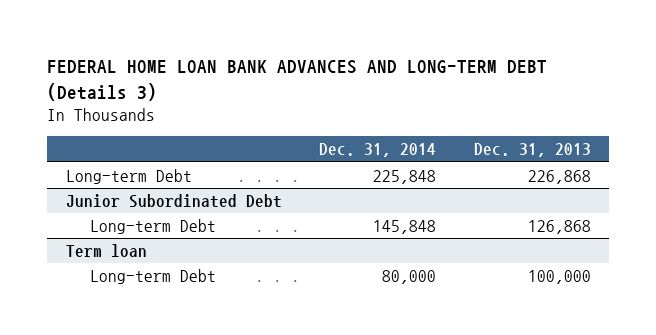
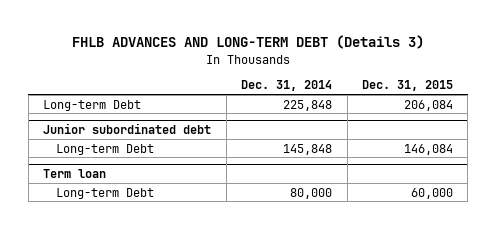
- FEDERAL HOME LOAN BANK ADVANCES AND LONG-TERM DEBT (Details 3)
+ FHLB ADVANCES AND LONG-TERM DEBT (Details 3)
- | Dec. 31, 2014 | Dec. 31, 2013
+ | Dec. 31, 2014 | Dec. 31, 2015
- Junior Subordinated Debt
+ Junior subordinated debt

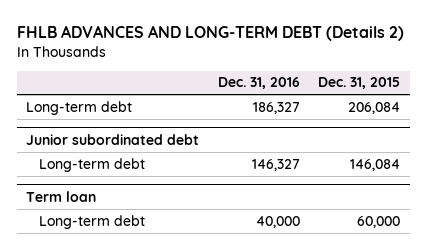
- FHLB ADVANCES AND LONG-TERM DEBT (Details 3)
+ FHLB ADVANCES AND LONG-TERM DEBT (Details 2)
- | Dec. 31, 2014 | Dec. 31, 2015
+ | Dec. 31, 2016 | Dec. 31, 2015
- Long-term Debt | 225,848 | 206,084
+ Long-term debt | 186,327 | 206,084
@ Junior subordinated debt
- Long-term Debt | 145,848 | 146,084
+ Long-term debt | 146,327 | 146,084
@ Term loan
- Long-term Debt | 80,000 | 60,000
+ Long-term debt | 40,000 | 60,000

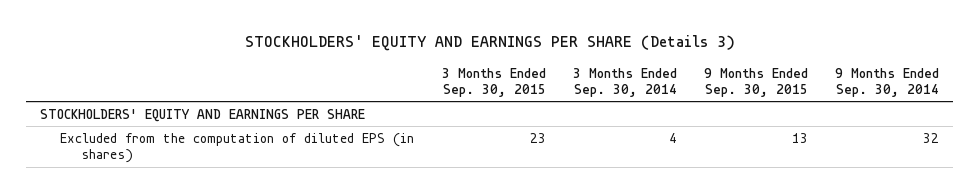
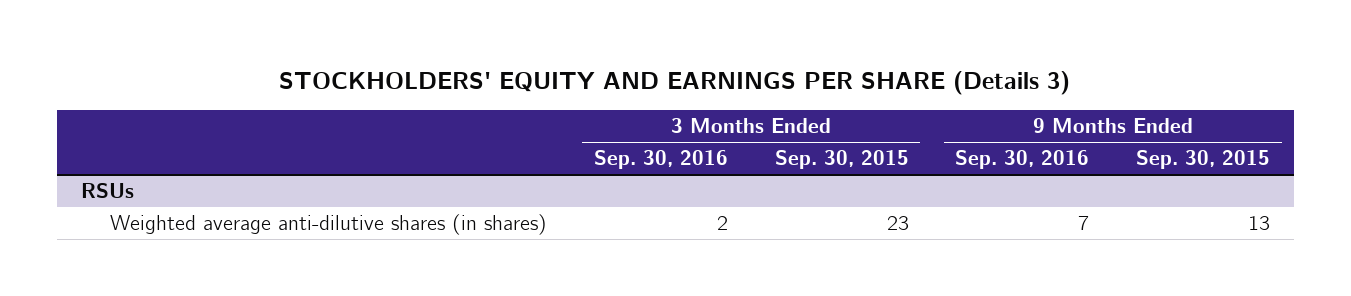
- | 3 Months Ended Sep. 30, 2015 | 3 Months Ended Sep. 30, 2014 | 9 Months Ended Sep. 30, 2015 | 9 Months Ended Sep. 30, 2014
+ | 3 Months Ended Sep. 30, 2016 | 3 Months Ended Sep. 30, 2015 | 9 Months Ended Sep. 30, 2016 | 9 Months Ended Sep. 30, 2015
- STOCKHOLDERS' EQUITY AND EARNINGS PER SHARE
- Excluded from the computation of diluted EPS (in shares) | 23 | 4 | 13 | 32
+ RSUs
+ Weighted average anti-dilutive shares (in shares) | 2 | 23 | 7 | 13

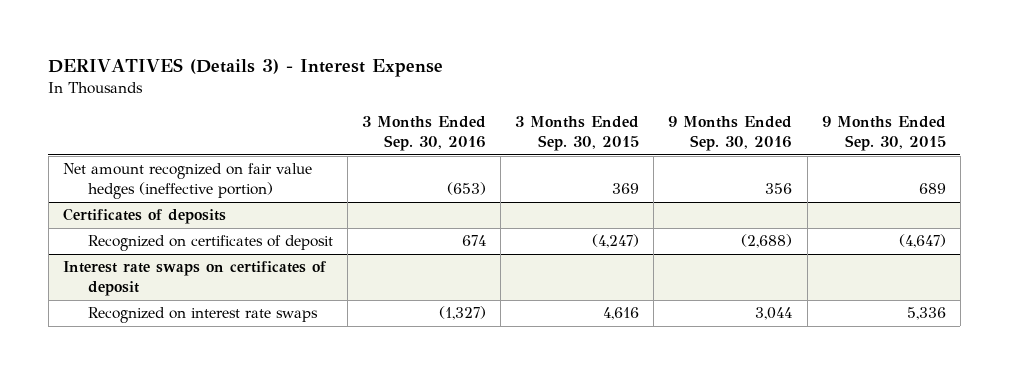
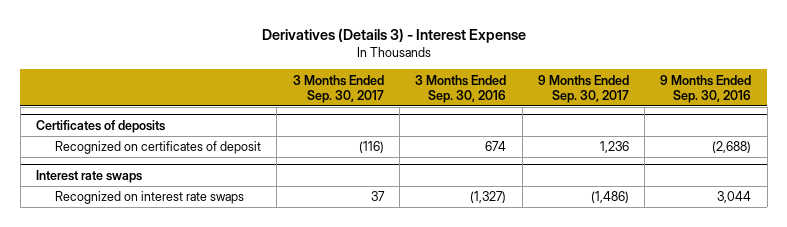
- DERIVATIVES (Details 3) - Interest Expense
+ Derivatives (Details 3) - Interest Expense
- | 3 Months Ended Sep. 30, 2016 | 3 Months Ended Sep. 30, 2015 | 9 Months Ended Sep. 30, 2016 | 9 Months Ended Sep. 30, 2015
+ | 3 Months Ended Sep. 30, 2017 | 3 Months Ended Sep. 30, 2016 | 9 Months Ended Sep. 30, 2017 | 9 Months Ended Sep. 30, 2016
- Net amount recognized on fair value hedges (ineffective portion) | (653) | 369 | 356 | 689
- Interest rate swaps on certificates of deposit
+ Interest rate swaps

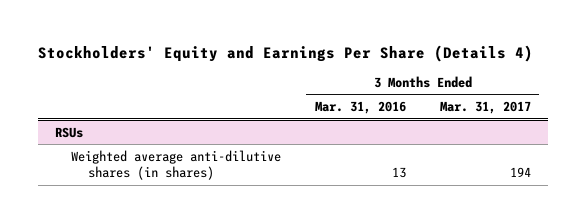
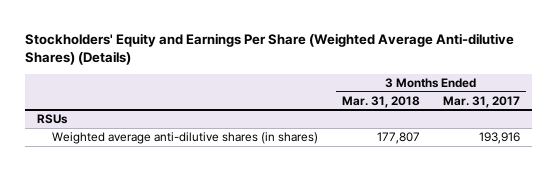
- Stockholders' Equity and Earnings Per Share (Details 4)
+ Stockholders' Equity and Earnings Per Share (Weighted Average Anti-dilutive Shares) (Details)
- | 3 Months Ended Mar. 31, 2016 | 3 Months Ended Mar. 31, 2017
+ | 3 Months Ended Mar. 31, 2018 | 3 Months Ended Mar. 31, 2017
@ RSUs
- Weighted average anti-dilutive shares (in shares) | 13 | 194
+ Weighted average anti-dilutive shares (in shares) | 177,807 | 193,916

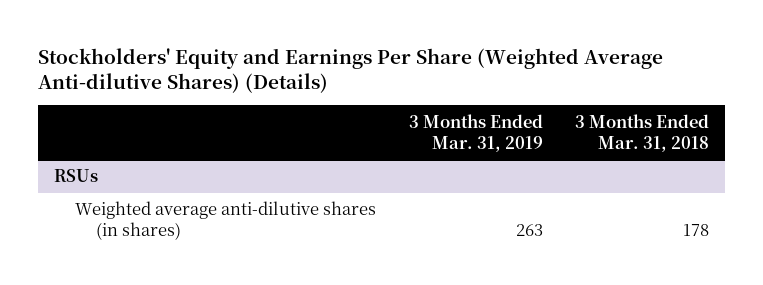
- | 3 Months Ended Mar. 31, 2018 | 3 Months Ended Mar. 31, 2017
+ | 3 Months Ended Mar. 31, 2019 | 3 Months Ended Mar. 31, 2018
@ RSUs
- Weighted average anti-dilutive shares (in shares) | 177,807 | 193,916
+ Weighted average anti-dilutive shares (in shares) | 263 | 178

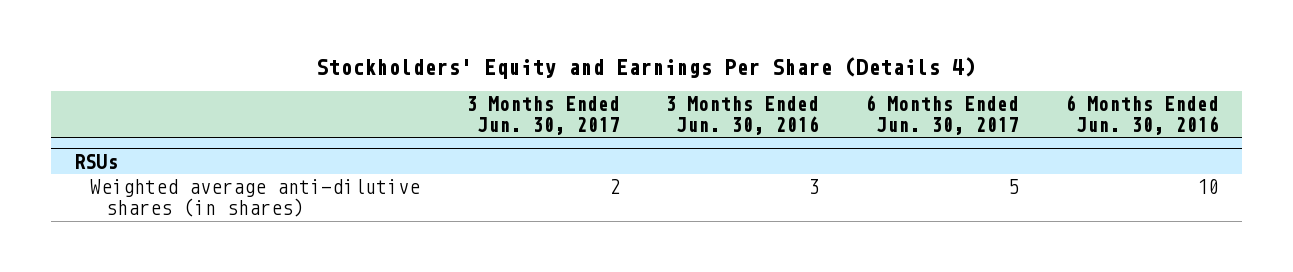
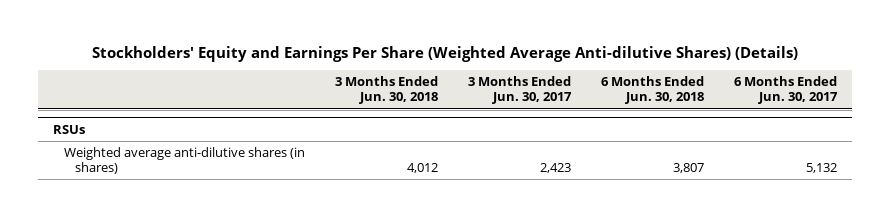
- Stockholders' Equity and Earnings Per Share (Details 4)
+ Stockholders' Equity and Earnings Per Share (Weighted Average Anti-dilutive Shares) (Details)
- | 3 Months Ended Jun. 30, 2017 | 3 Months Ended Jun. 30, 2016 | 6 Months Ended Jun. 30, 2017 | 6 Months Ended Jun. 30, 2016
+ | 3 Months Ended Jun. 30, 2018 | 3 Months Ended Jun. 30, 2017 | 6 Months Ended Jun. 30, 2018 | 6 Months Ended Jun. 30, 2017
@ RSUs
- Weighted average anti-dilutive shares (in shares) | 2 | 3 | 5 | 10
+ Weighted average anti-dilutive shares (in shares) | 4,012 | 2,423 | 3,807 | 5,132

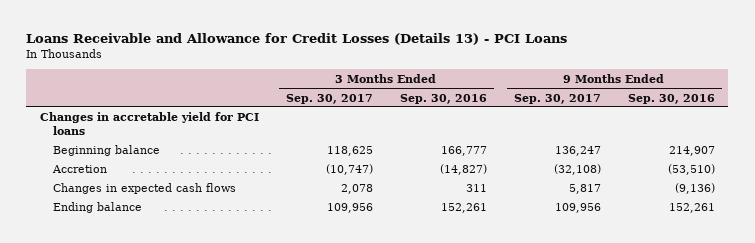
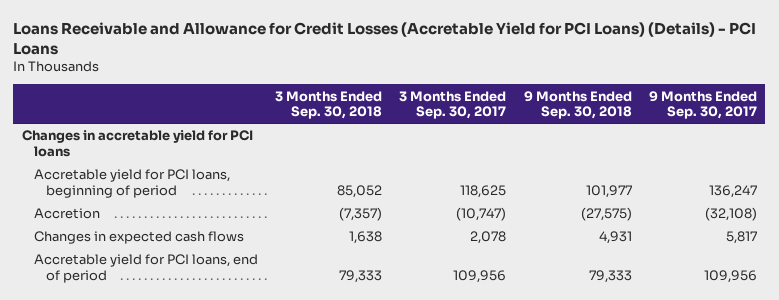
- Loans Receivable and Allowance for Credit Losses (Details 13) - PCI Loans
+ Loans Receivable and Allowance for Credit Losses (Accretable Yield for PCI Loans) (Details) - PCI Loans
- | 3 Months Ended Sep. 30, 2017 | 3 Months Ended Sep. 30, 2016 | 9 Months Ended Sep. 30, 2017 | 9 Months Ended Sep. 30, 2016
+ | 3 Months Ended Sep. 30, 2018 | 3 Months Ended Sep. 30, 2017 | 9 Months Ended Sep. 30, 2018 | 9 Months Ended Sep. 30, 2017
- Beginning balance | 118,625 | 166,777 | 136,247 | 214,907
+ Accretable yield for PCI loans, beginning of period | 85,052 | 118,625 | 101,977 | 136,247
- Ending balance | 109,956 | 152,261 | 109,956 | 152,261
+ Accretable yield for PCI loans, end of period | 79,333 | 109,956 | 79,333 | 109,956

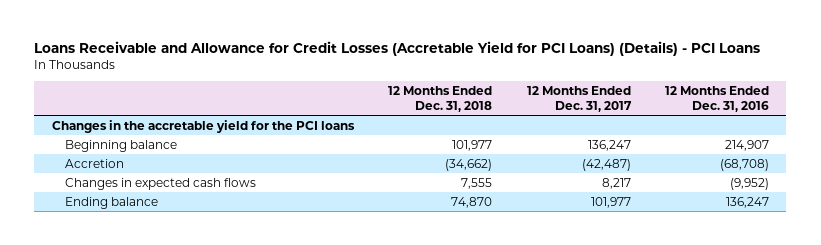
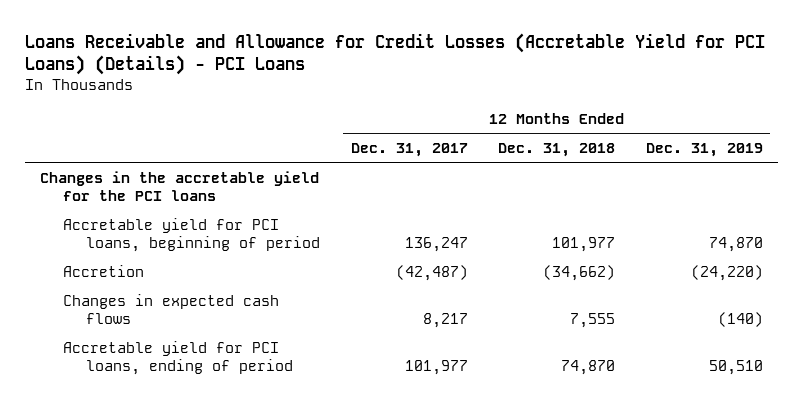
- | 12 Months Ended Dec. 31, 2018 | 12 Months Ended Dec. 31, 2017 | 12 Months Ended Dec. 31, 2016
+ | 12 Months Ended Dec. 31, 2017 | 12 Months Ended Dec. 31, 2018 | 12 Months Ended Dec. 31, 2019
- Beginning balance | 101,977 | 136,247 | 214,907
+ Accretable yield for PCI loans, beginning of period | 136,247 | 101,977 | 74,870
- Ending balance | 74,870 | 101,977 | 136,247
+ Accretable yield for PCI loans, ending of period | 101,977 | 74,870 | 50,510

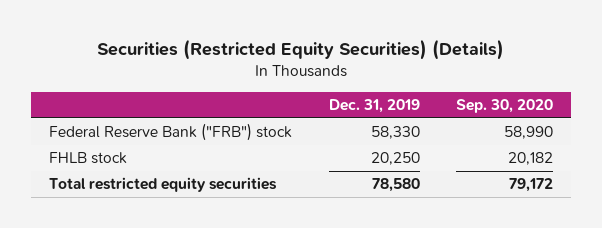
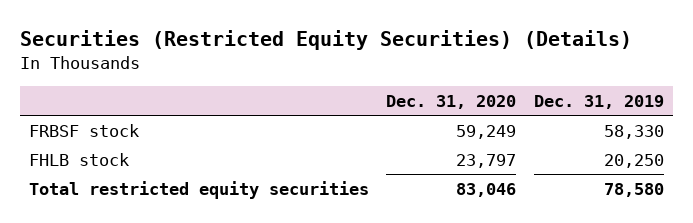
- | Dec. 31, 2019 | Sep. 30, 2020
+ | Dec. 31, 2020 | Dec. 31, 2019
- Federal Reserve Bank ("FRB") stock | 58,330 | 58,990
+ FRBSF stock | 59,249 | 58,330

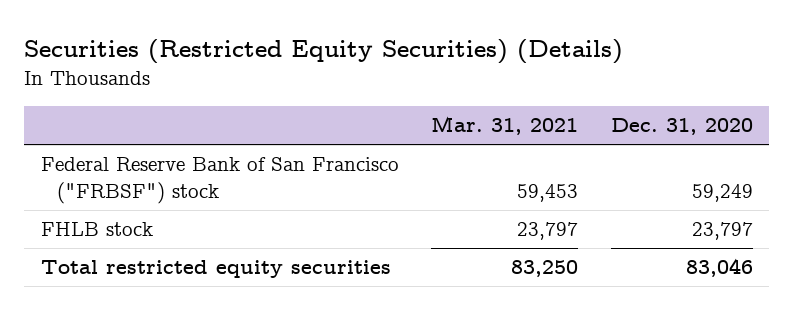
- | Dec. 31, 2020 | Dec. 31, 2019
+ | Mar. 31, 2021 | Dec. 31, 2020
- FRBSF stock | 59,249 | 58,330
+ Federal Reserve Bank of San Francisco ("FRBSF") stock | 59,453 | 59,249

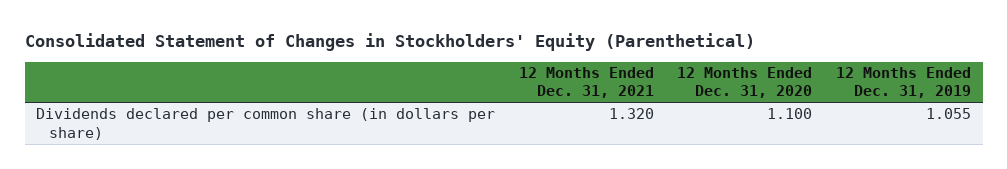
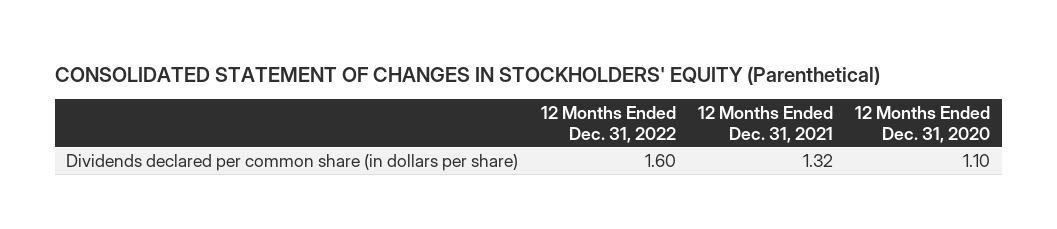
- Consolidated Statement of Changes in Stockholders' Equity (Parenthetical)
+ CONSOLIDATED STATEMENT OF CHANGES IN STOCKHOLDERS' EQUITY (Parenthetical)
- | 12 Months Ended Dec. 31, 2021 | 12 Months Ended Dec. 31, 2020 | 12 Months Ended Dec. 31, 2019
+ | 12 Months Ended Dec. 31, 2022 | 12 Months Ended Dec. 31, 2021 | 12 Months Ended Dec. 31, 2020
- Dividends declared per common share (in dollars per share) | 1.320 | 1.100 | 1.055
+ Dividends declared per common share (in dollars per share) | 1.60 | 1.32 | 1.10

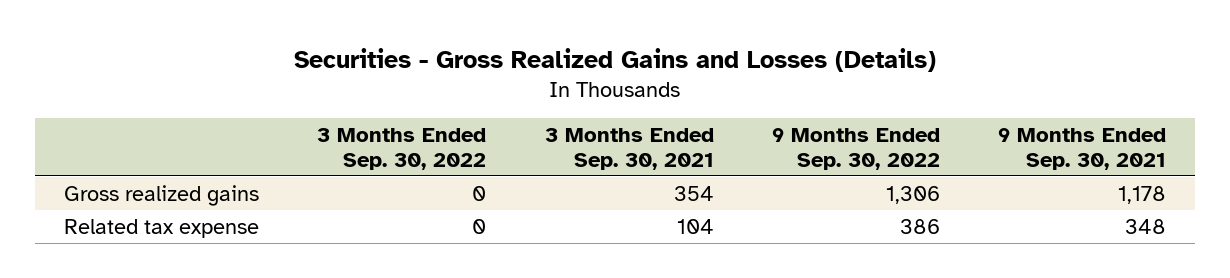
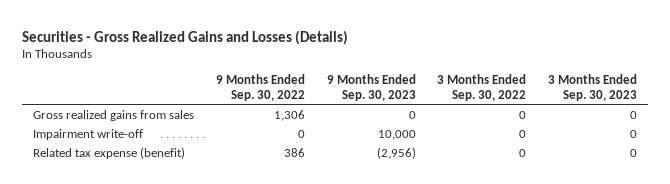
- | 3 Months Ended Sep. 30, 2022 | 3 Months Ended Sep. 30, 2021 | 9 Months Ended Sep. 30, 2022 | 9 Months Ended Sep. 30, 2021
+ | 9 Months Ended Sep. 30, 2022 | 9 Months Ended Sep. 30, 2023 | 3 Months Ended Sep. 30, 2022 | 3 Months Ended Sep. 30, 2023
- Gross realized gains | 0 | 354 | 1,306 | 1,178
- Related tax expense | 0 | 104 | 386 | 348
+ Gross realized gains from sales | 1,306 | 0 | 0 | 0
+ Impairment write-off | 0 | 10,000 | 0 | 0
+ Related tax expense (benefit) | 386 | (2,956) | 0 | 0

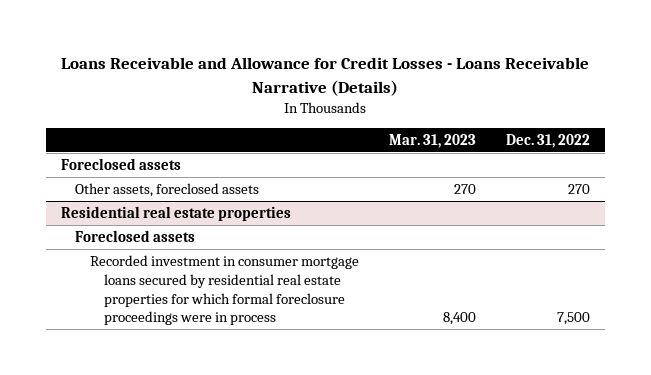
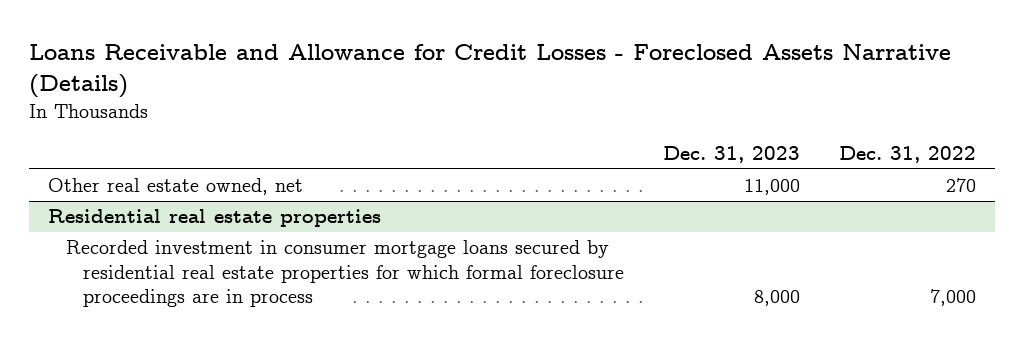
- Loans Receivable and Allowance for Credit Losses - Loans Receivable Narrative (Details)
+ Loans Receivable and Allowance for Credit Losses - Foreclosed Assets Narrative (Details)
- | Mar. 31, 2023 | Dec. 31, 2022
+ | Dec. 31, 2023 | Dec. 31, 2022
- Foreclosed assets
- Other assets, foreclosed assets | 270 | 270
+ Other real estate owned, net | 11,000 | 270
@ Residential real estate properties
- Foreclosed assets
- Recorded investment in consumer mortgage loans secured by residential real estate properties for which formal foreclosure proceedings were in process | 8,400 | 7,500
+ Recorded investment in consumer mortgage loans secured by residential real estate properties for which formal foreclosure proceedings are in process | 8,000 | 7,000

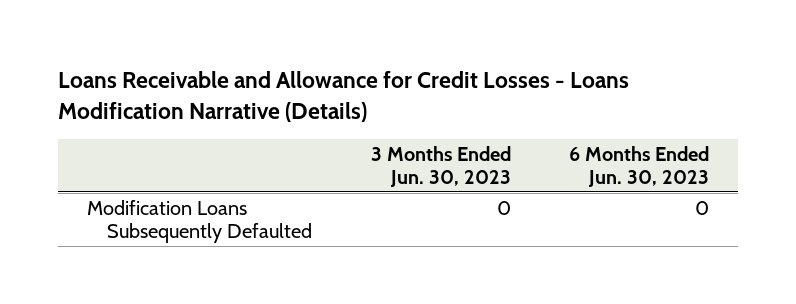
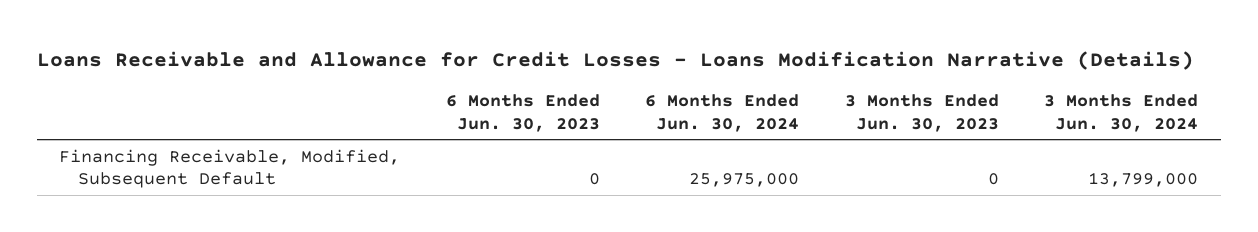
- | 3 Months Ended Jun. 30, 2023 | 6 Months Ended Jun. 30, 2023
+ | 6 Months Ended Jun. 30, 2023 | 6 Months Ended Jun. 30, 2024 | 3 Months Ended Jun. 30, 2023 | 3 Months Ended Jun. 30, 2024
- Modification Loans Subsequently Defaulted | 0 | 0
+ Financing Receivable, Modified, Subsequent Default | 0 | 25,975,000 | 0 | 13,799,000

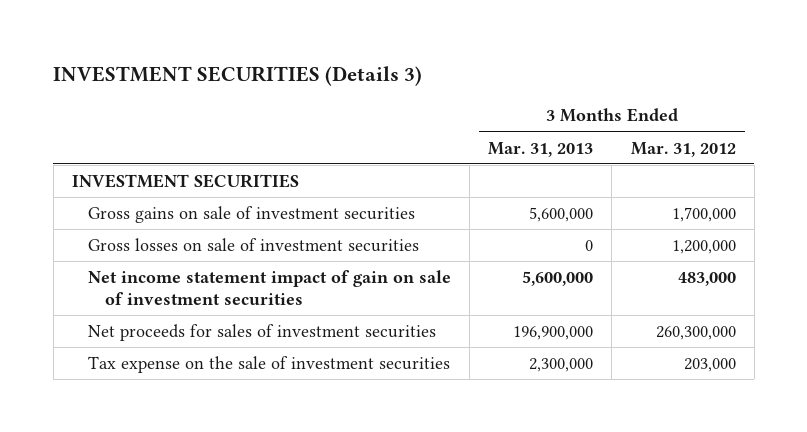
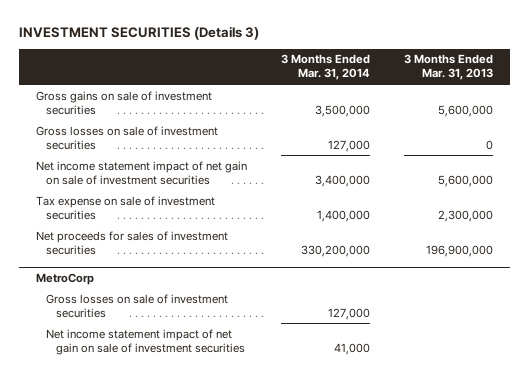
- | 3 Months Ended Mar. 31, 2013 | 3 Months Ended Mar. 31, 2012
+ | 3 Months Ended Mar. 31, 2014 | 3 Months Ended Mar. 31, 2013
- INVESTMENT SECURITIES
- Net income statement impact of gain on sale of investment securities | 5,600,000 | 483,000
+ Net income statement impact of net gain on sale of investment securities | 3,400,000 | 5,600,000
+ Tax expense on sale of investment securities | 1,400,000 | 2,300,000
- Tax expense on the sale of investment securities | 2,300,000 | 203,000
+ MetroCorp
+ Gross losses on sale of investment securities | 127,000 |
+ Net income statement impact of net gain on sale of investment securities | 41,000 |

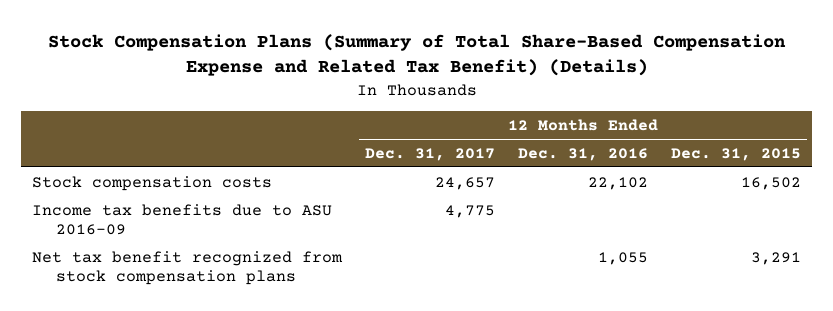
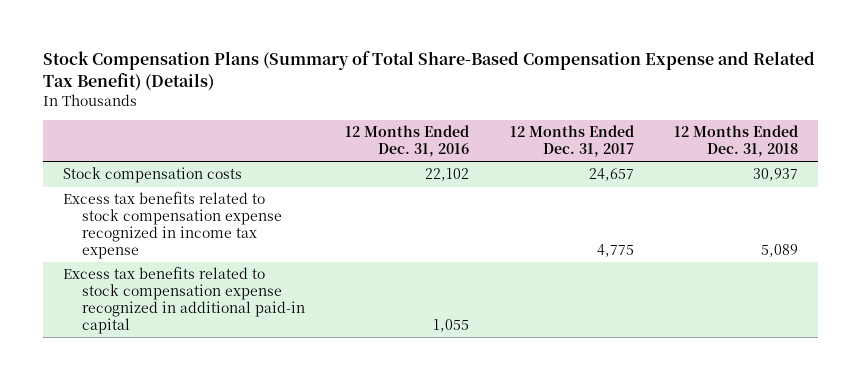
- | 12 Months Ended Dec. 31, 2017 | 12 Months Ended Dec. 31, 2016 | 12 Months Ended Dec. 31, 2015
+ | 12 Months Ended Dec. 31, 2016 | 12 Months Ended Dec. 31, 2017 | 12 Months Ended Dec. 31, 2018
- Income tax benefits due to ASU 2016-09 | 4,775 | |
- Net tax benefit recognized from stock compensation plans | | 1,055 | 3,291
+ Excess tax benefits related to stock compensation expense recognized in income tax expense | | 4,775 | 5,089
+ Excess tax benefits related to stock compensation expense recognized in additional paid-in capital | 1,055 | |

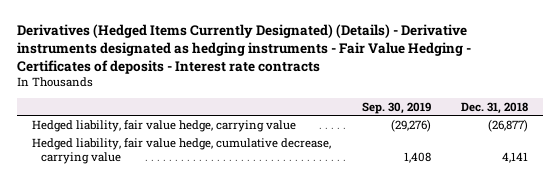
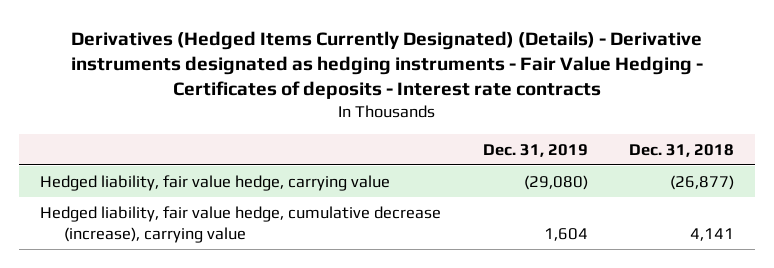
- | Sep. 30, 2019 | Dec. 31, 2018
+ | Dec. 31, 2019 | Dec. 31, 2018
- Hedged liability, fair value hedge, cumulative decrease, carrying value | 1,408 | 4,141
+ Hedged liability, fair value hedge, cumulative decrease (increase), carrying value | 1,604 | 4,141

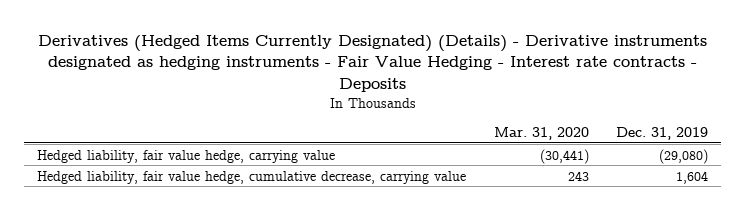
- Derivatives (Hedged Items Currently Designated) (Details) - Derivative instruments designated as hedging instruments - Fair Value Hedging - Certificates of deposits - Interest rate contracts
+ Derivatives (Hedged Items Currently Designated) (Details) - Derivative instruments designated as hedging instruments - Fair Value Hedging - Interest rate contracts - Deposits
- | Dec. 31, 2019 | Dec. 31, 2018
+ | Mar. 31, 2020 | Dec. 31, 2019
- Hedged liability, fair value hedge, cumulative decrease (increase), carrying value | 1,604 | 4,141
+ Hedged liability, fair value hedge, cumulative decrease, carrying value | 243 | 1,604

